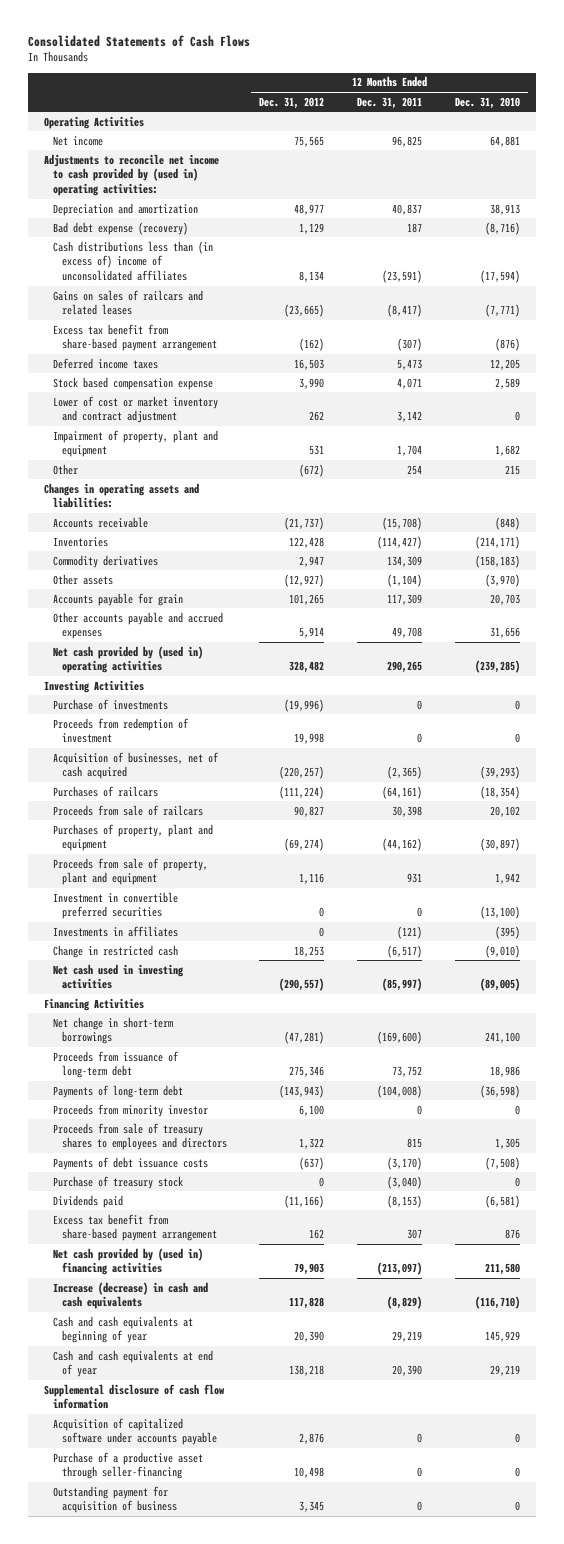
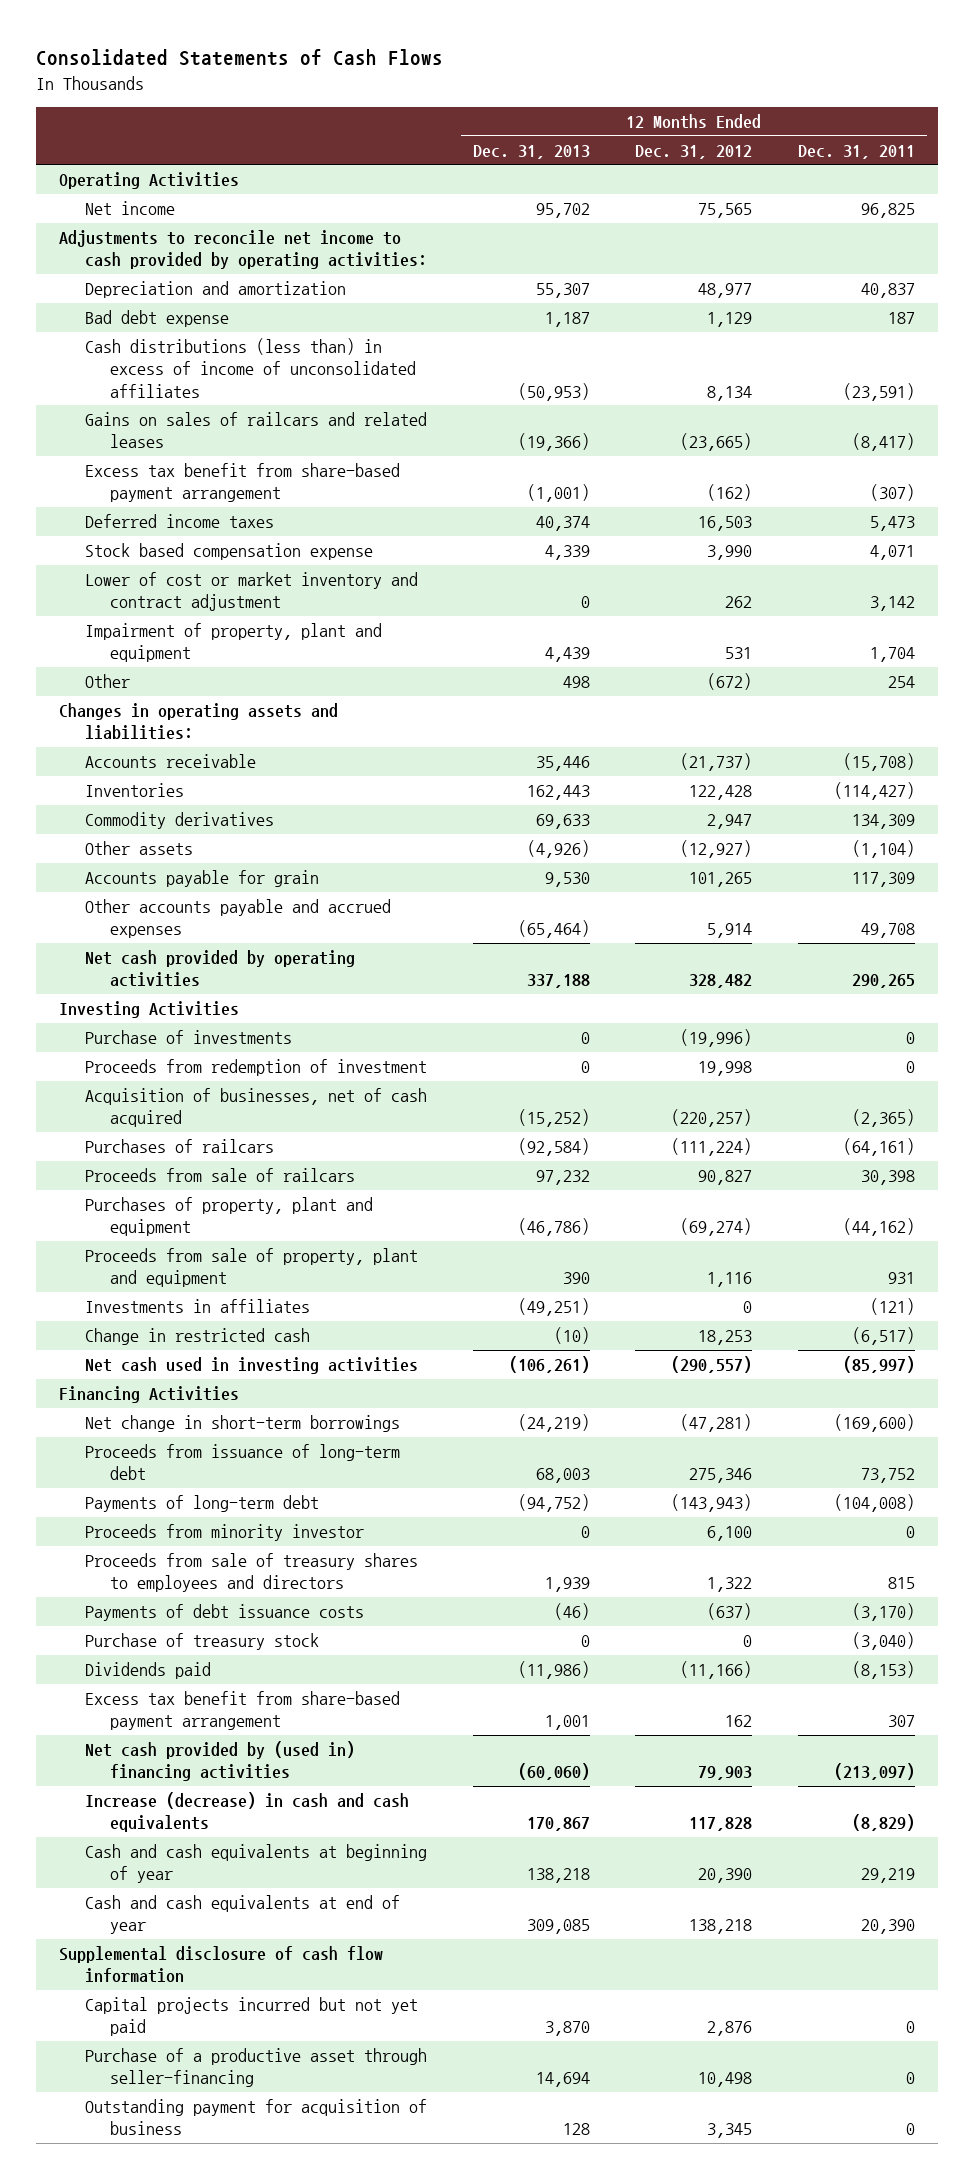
- | 12 Months Ended Dec. 31, 2012 | 12 Months Ended Dec. 31, 2011 | 12 Months Ended Dec. 31, 2010
+ | 12 Months Ended Dec. 31, 2013 | 12 Months Ended Dec. 31, 2012 | 12 Months Ended Dec. 31, 2011
- Adjustments to reconcile net income to cash provided by (used in) operating activities:
+ Adjustments to reconcile net income to cash provided by operating activities:
- Bad debt expense (recovery) | 1,129 | 187 | (8,716)
- Cash distributions less than (in excess of) income of unconsolidated affiliates | 8,134 | (23,591) | (17,594)
+ Bad debt expense | 1,187 | 1,129 | 187
+ Cash distributions (less than) in excess of income of unconsolidated affiliates | (50,953) | 8,134 | (23,591)
- Net cash provided by (used in) operating activities | 328,482 | 290,265 | (239,285)
+ Net cash provided by operating activities | 337,188 | 328,482 | 290,265
- Investment in convertible preferred securities | 0 | 0 | (13,100)
- Acquisition of capitalized software under accounts payable | 2,876 | 0 | 0
+ Capital projects incurred but not yet paid | 3,870 | 2,876 | 0

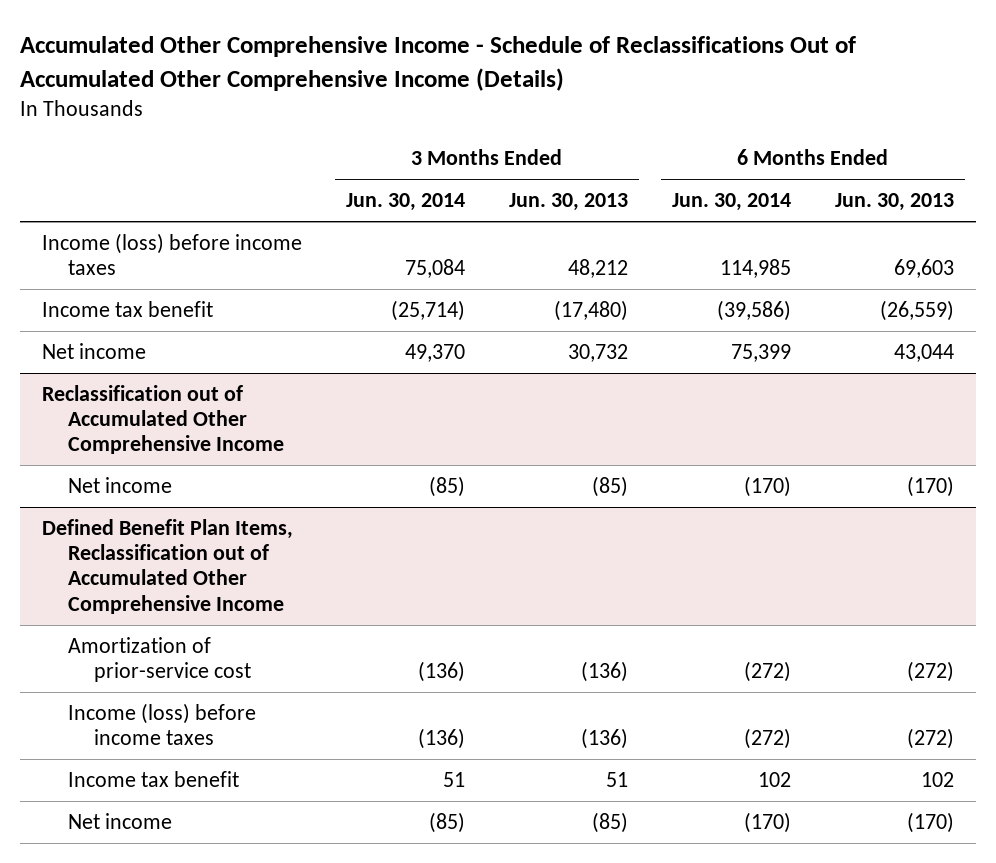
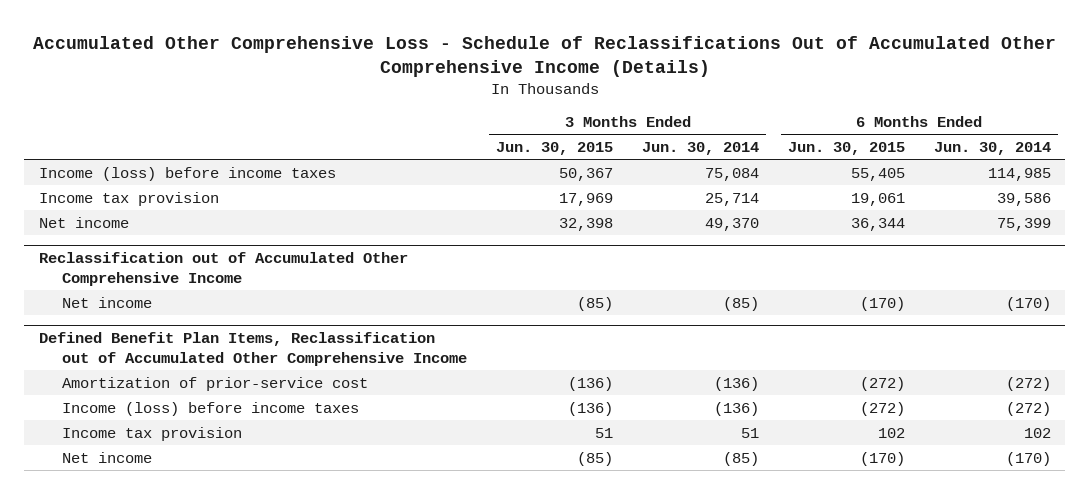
- Accumulated Other Comprehensive Income - Schedule of Reclassifications Out of Accumulated Other Comprehensive Income (Details)
+ Accumulated Other Comprehensive Loss - Schedule of Reclassifications Out of Accumulated Other Comprehensive Income (Details)
- | 3 Months Ended Jun. 30, 2014 | 3 Months Ended Jun. 30, 2013 | 6 Months Ended Jun. 30, 2014 | 6 Months Ended Jun. 30, 2013
+ | 3 Months Ended Jun. 30, 2015 | 3 Months Ended Jun. 30, 2014 | 6 Months Ended Jun. 30, 2015 | 6 Months Ended Jun. 30, 2014
- Income tax benefit | (25,714) | (17,480) | (39,586) | (26,559)
+ Income tax provision | 17,969 | 25,714 | 19,061 | 39,586
@ Defined Benefit Plan Items, Reclassification out of Accumulated Other Comprehensive Income
- Income tax benefit | 51 | 51 | 102 | 102
+ Income tax provision | 51 | 51 | 102 | 102

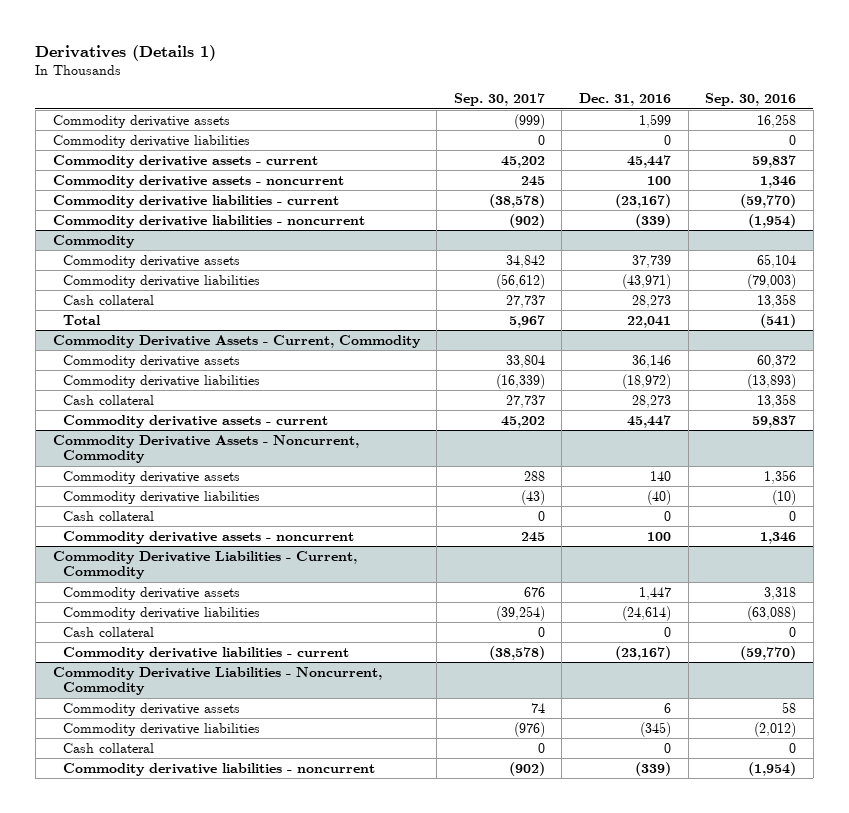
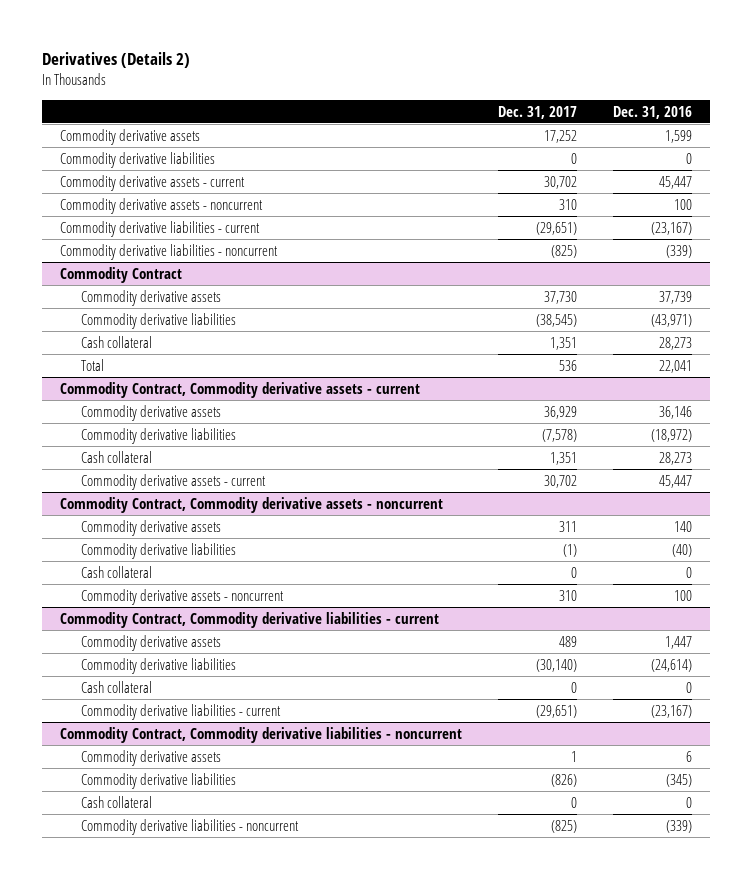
- Derivatives (Details 1)
+ Derivatives (Details 2)
- | Sep. 30, 2017 | Dec. 31, 2016 | Sep. 30, 2016
+ | Dec. 31, 2017 | Dec. 31, 2016
- Commodity
+ Commodity Contract
- Commodity Derivative Assets - Current, Commodity
+ Commodity Contract, Commodity derivative assets - current
- Commodity Derivative Assets - Noncurrent, Commodity
+ Commodity Contract, Commodity derivative assets - noncurrent
- Commodity Derivative Liabilities - Current, Commodity
+ Commodity Contract, Commodity derivative liabilities - current
- Commodity Derivative Liabilities - Noncurrent, Commodity
+ Commodity Contract, Commodity derivative liabilities - noncurrent

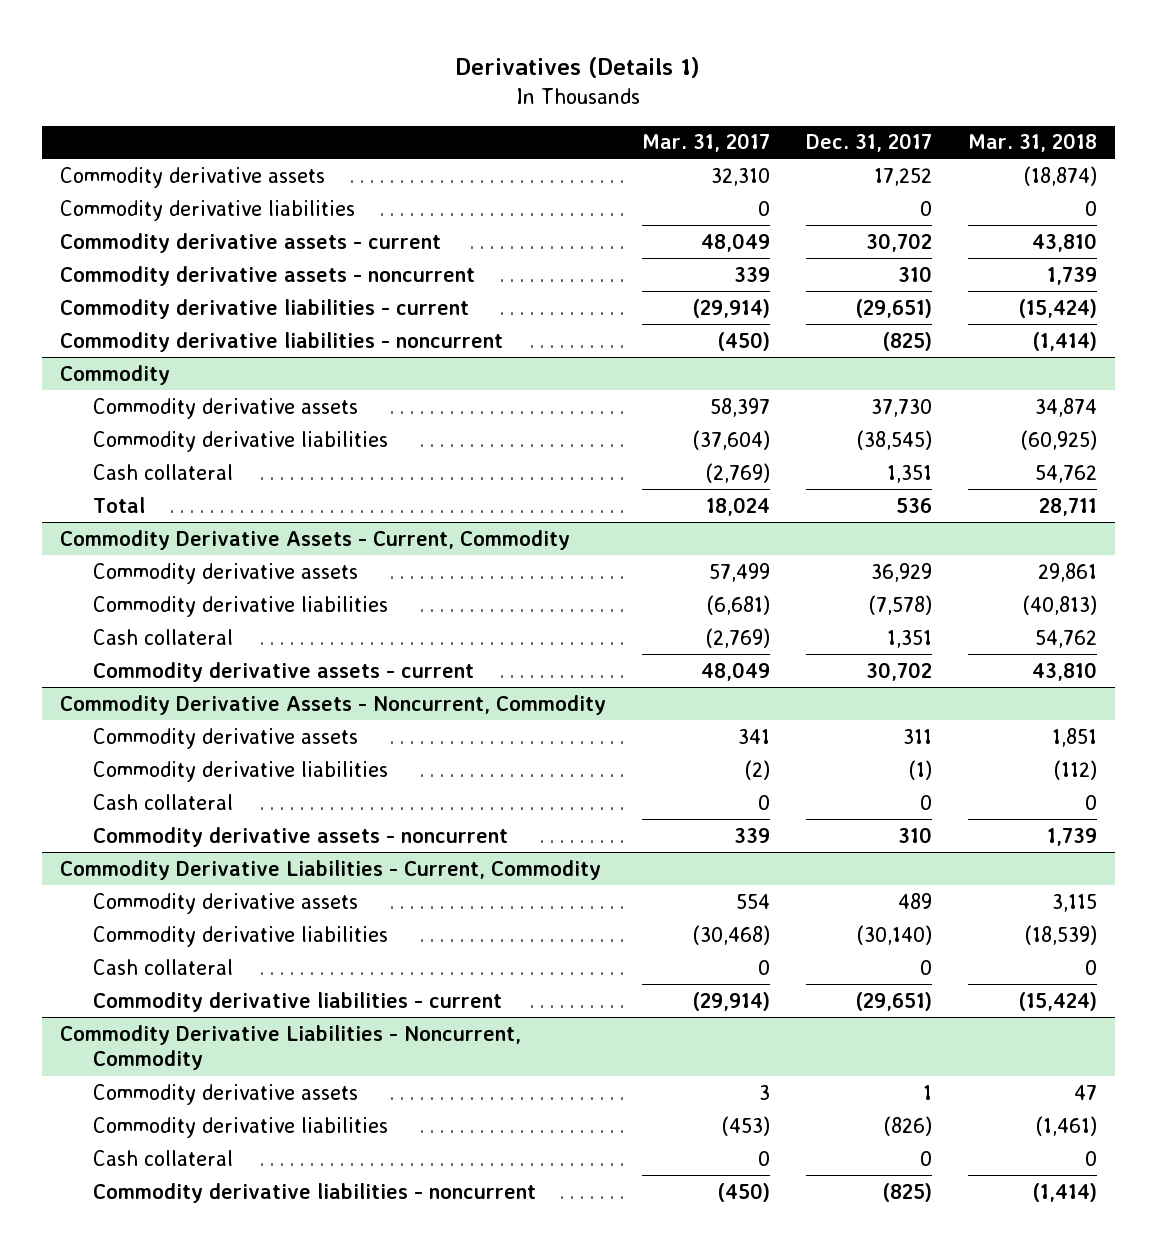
- Derivatives (Details 2)
+ Derivatives (Details 1)
- | Dec. 31, 2017 | Dec. 31, 2016
+ | Mar. 31, 2017 | Dec. 31, 2017 | Mar. 31, 2018
- Commodity Contract
+ Commodity
- Commodity Contract, Commodity derivative assets - current
+ Commodity Derivative Assets - Current, Commodity
- Commodity Contract, Commodity derivative assets - noncurrent
+ Commodity Derivative Assets - Noncurrent, Commodity
- Commodity Contract, Commodity derivative liabilities - current
+ Commodity Derivative Liabilities - Current, Commodity
- Commodity Contract, Commodity derivative liabilities - noncurrent
+ Commodity Derivative Liabilities - Noncurrent, Commodity

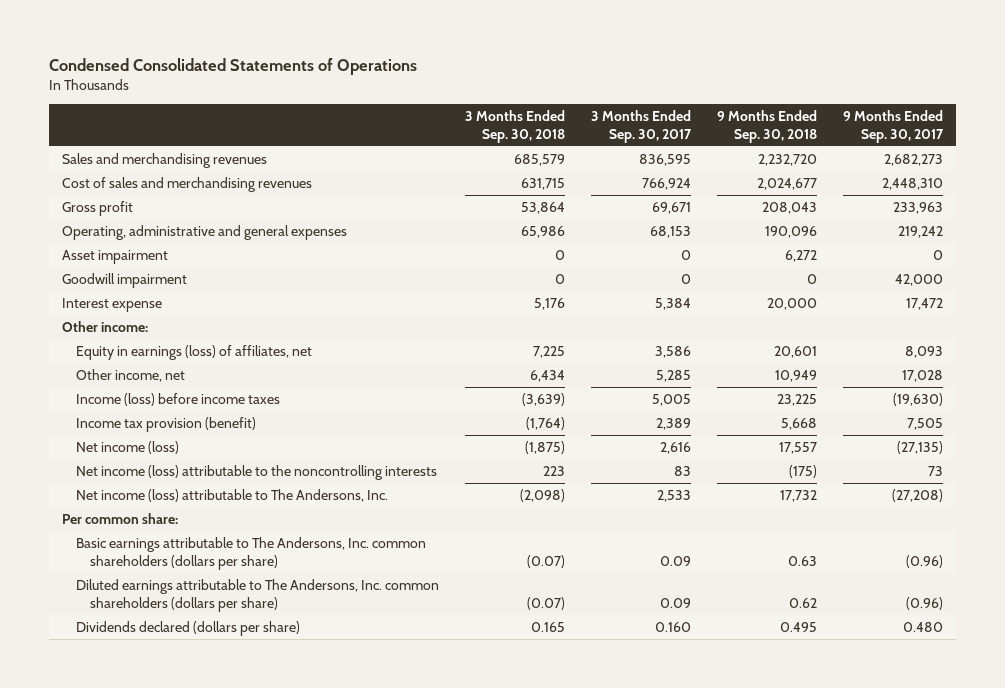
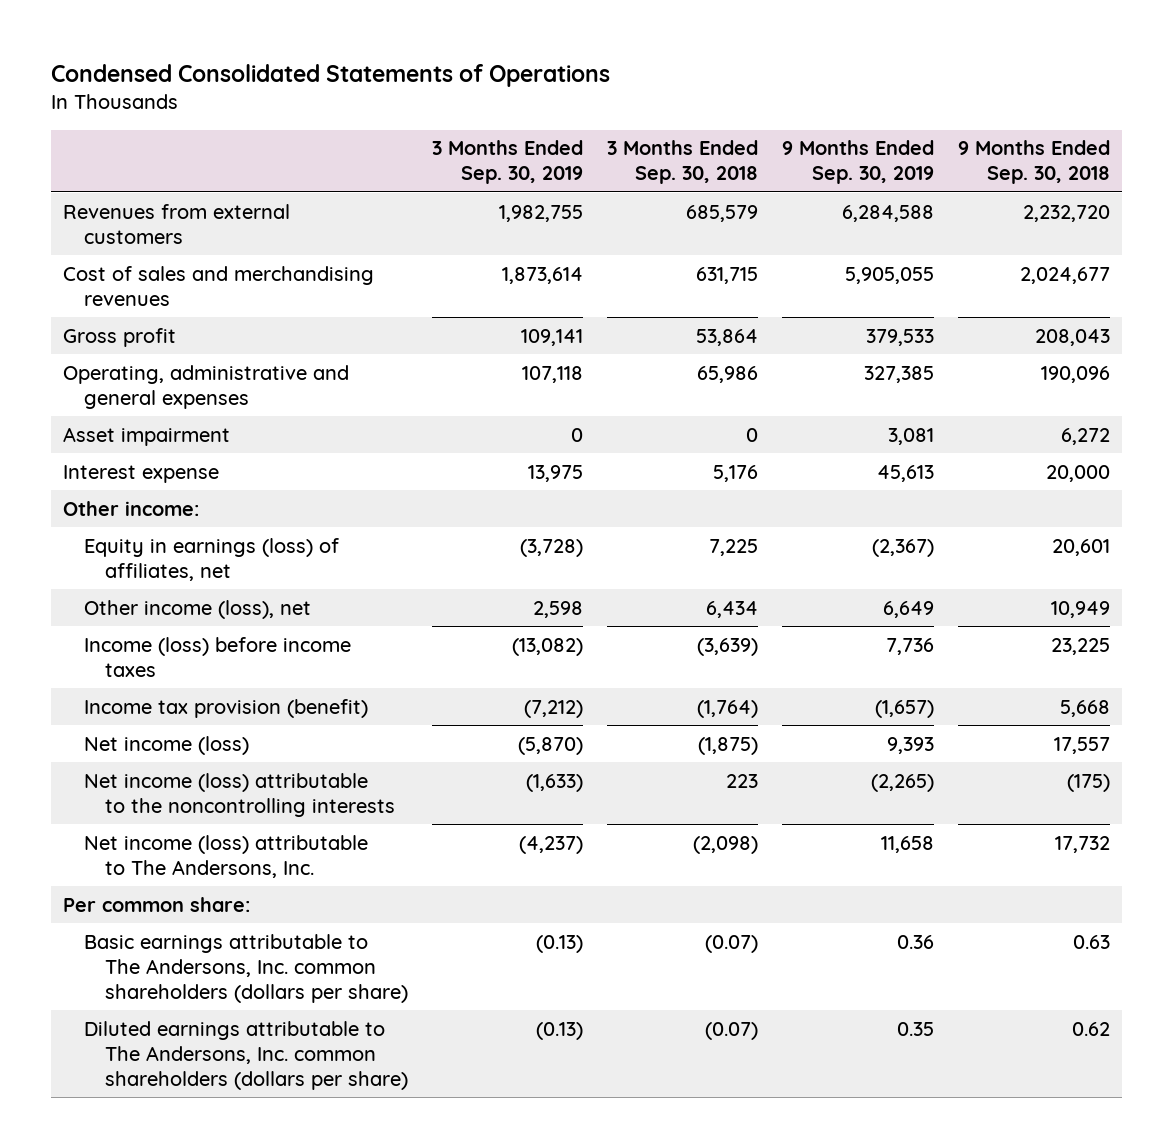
- | 3 Months Ended Sep. 30, 2018 | 3 Months Ended Sep. 30, 2017 | 9 Months Ended Sep. 30, 2018 | 9 Months Ended Sep. 30, 2017
+ | 3 Months Ended Sep. 30, 2019 | 3 Months Ended Sep. 30, 2018 | 9 Months Ended Sep. 30, 2019 | 9 Months Ended Sep. 30, 2018
- Sales and merchandising revenues | 685,579 | 836,595 | 2,232,720 | 2,682,273
+ Revenues from external customers | 1,982,755 | 685,579 | 6,284,588 | 2,232,720
- Goodwill impairment | 0 | 0 | 0 | 42,000
- Other income, net | 6,434 | 5,285 | 10,949 | 17,028
+ Other income (loss), net | 2,598 | 6,434 | 6,649 | 10,949
- Dividends declared (dollars per share) | 0.165 | 0.160 | 0.495 | 0.480

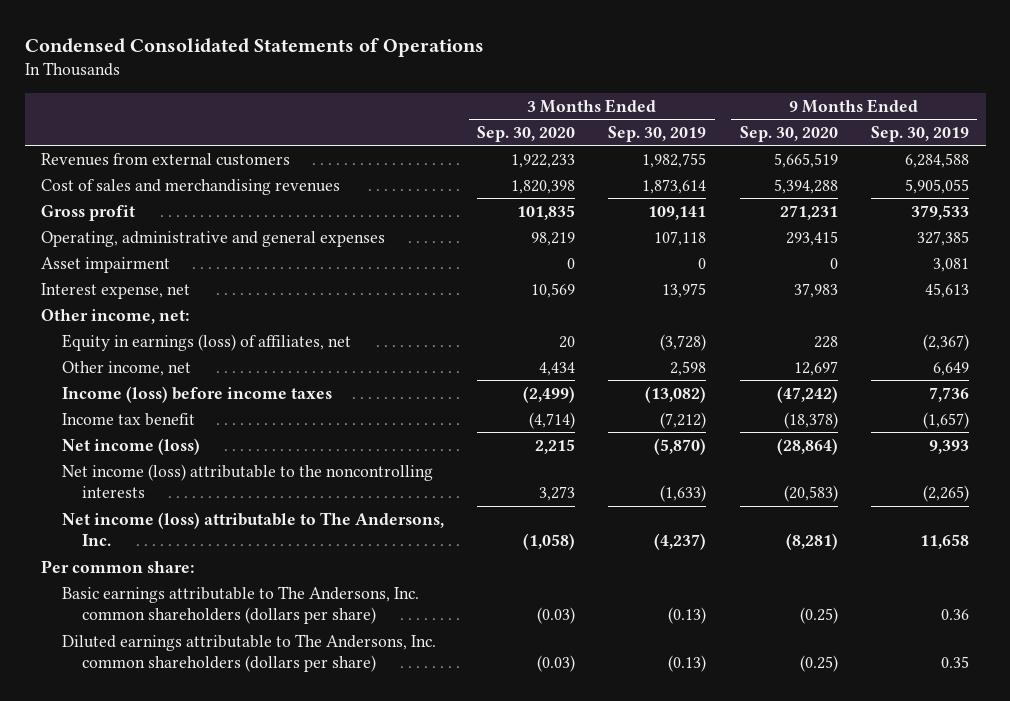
- | 3 Months Ended Sep. 30, 2019 | 3 Months Ended Sep. 30, 2018 | 9 Months Ended Sep. 30, 2019 | 9 Months Ended Sep. 30, 2018
+ | 3 Months Ended Sep. 30, 2020 | 3 Months Ended Sep. 30, 2019 | 9 Months Ended Sep. 30, 2020 | 9 Months Ended Sep. 30, 2019
- Interest expense | 13,975 | 5,176 | 45,613 | 20,000
- Other income:
+ Interest expense, net | 10,569 | 13,975 | 37,983 | 45,613
+ Other income, net:
- Other income (loss), net | 2,598 | 6,434 | 6,649 | 10,949
+ Other income, net | 4,434 | 2,598 | 12,697 | 6,649
- Income tax provision (benefit) | (7,212) | (1,764) | (1,657) | 5,668
+ Income tax benefit | (4,714) | (7,212) | (18,378) | (1,657)

